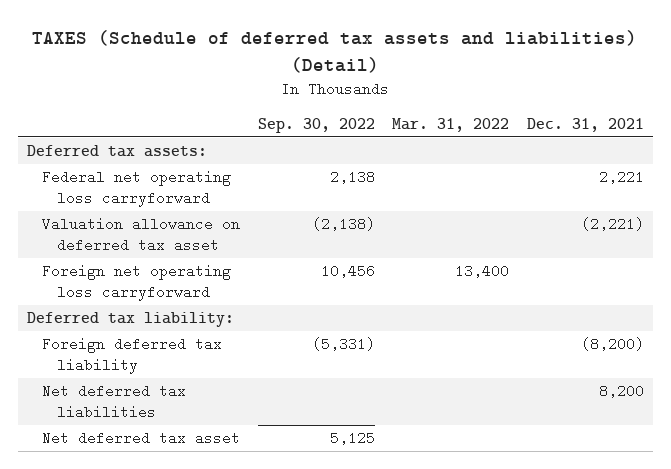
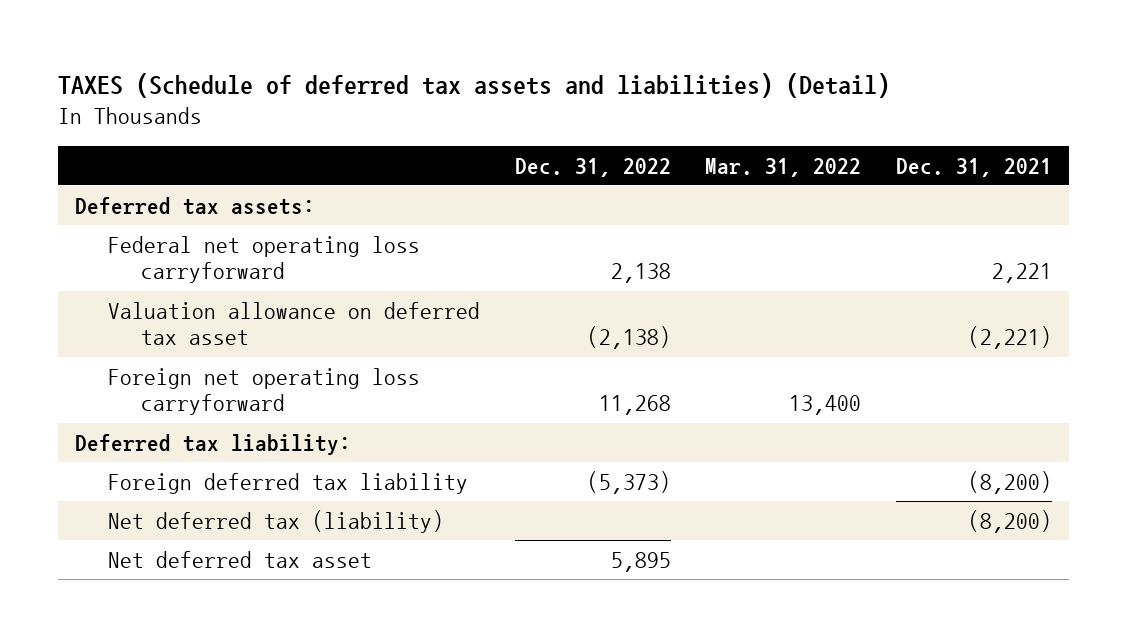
- | Sep. 30, 2022 | Mar. 31, 2022 | Dec. 31, 2021
+ | Dec. 31, 2022 | Mar. 31, 2022 | Dec. 31, 2021
- Net deferred tax liabilities | | | 8,200
+ Net deferred tax (liability) | | | (8,200)

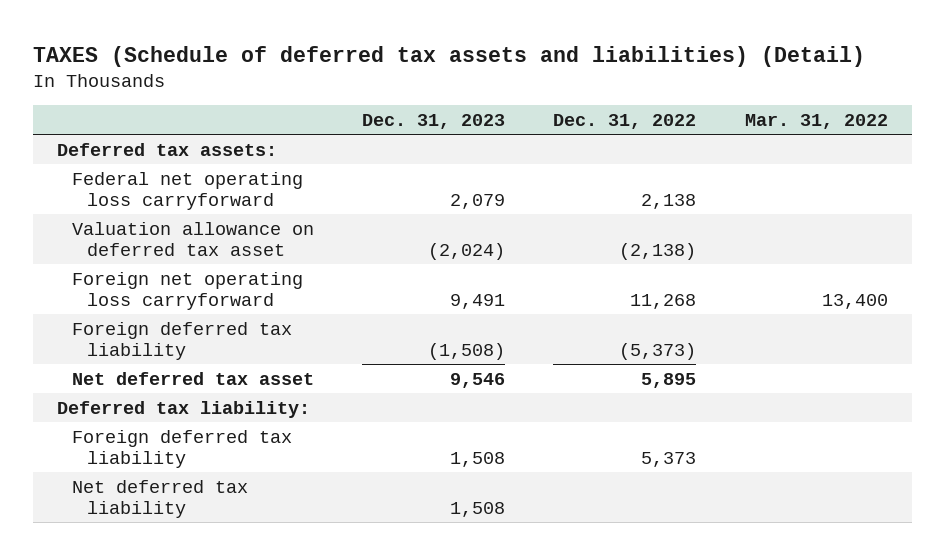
- | Dec. 31, 2022 | Mar. 31, 2022 | Dec. 31, 2021
+ | Dec. 31, 2023 | Dec. 31, 2022 | Mar. 31, 2022
- Net deferred tax (liability) | | | (8,200)
moved down: Deferred tax liability:
+ Foreign deferred tax liability | 1,508 | 5,373 |
+ Net deferred tax liability | 1,508 | |

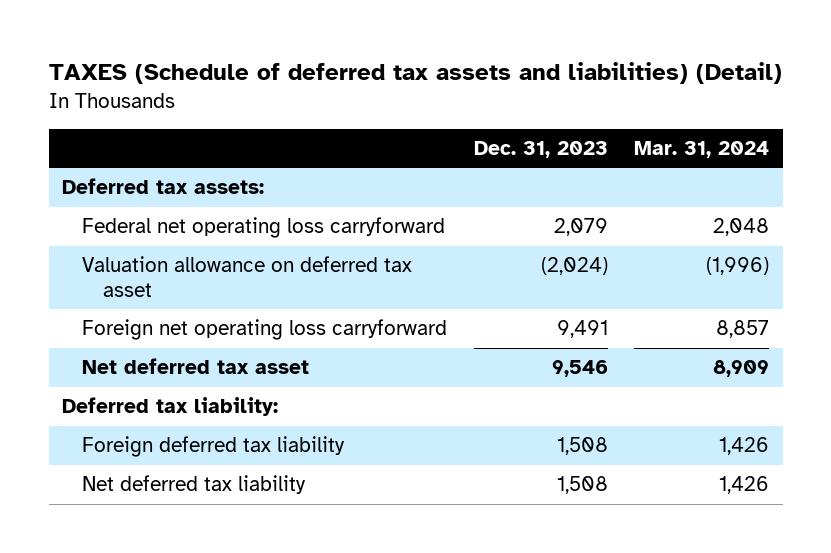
- | Dec. 31, 2023 | Dec. 31, 2022 | Mar. 31, 2022
+ | Dec. 31, 2023 | Mar. 31, 2024
- Foreign deferred tax liability | (1,508) | (5,373) |

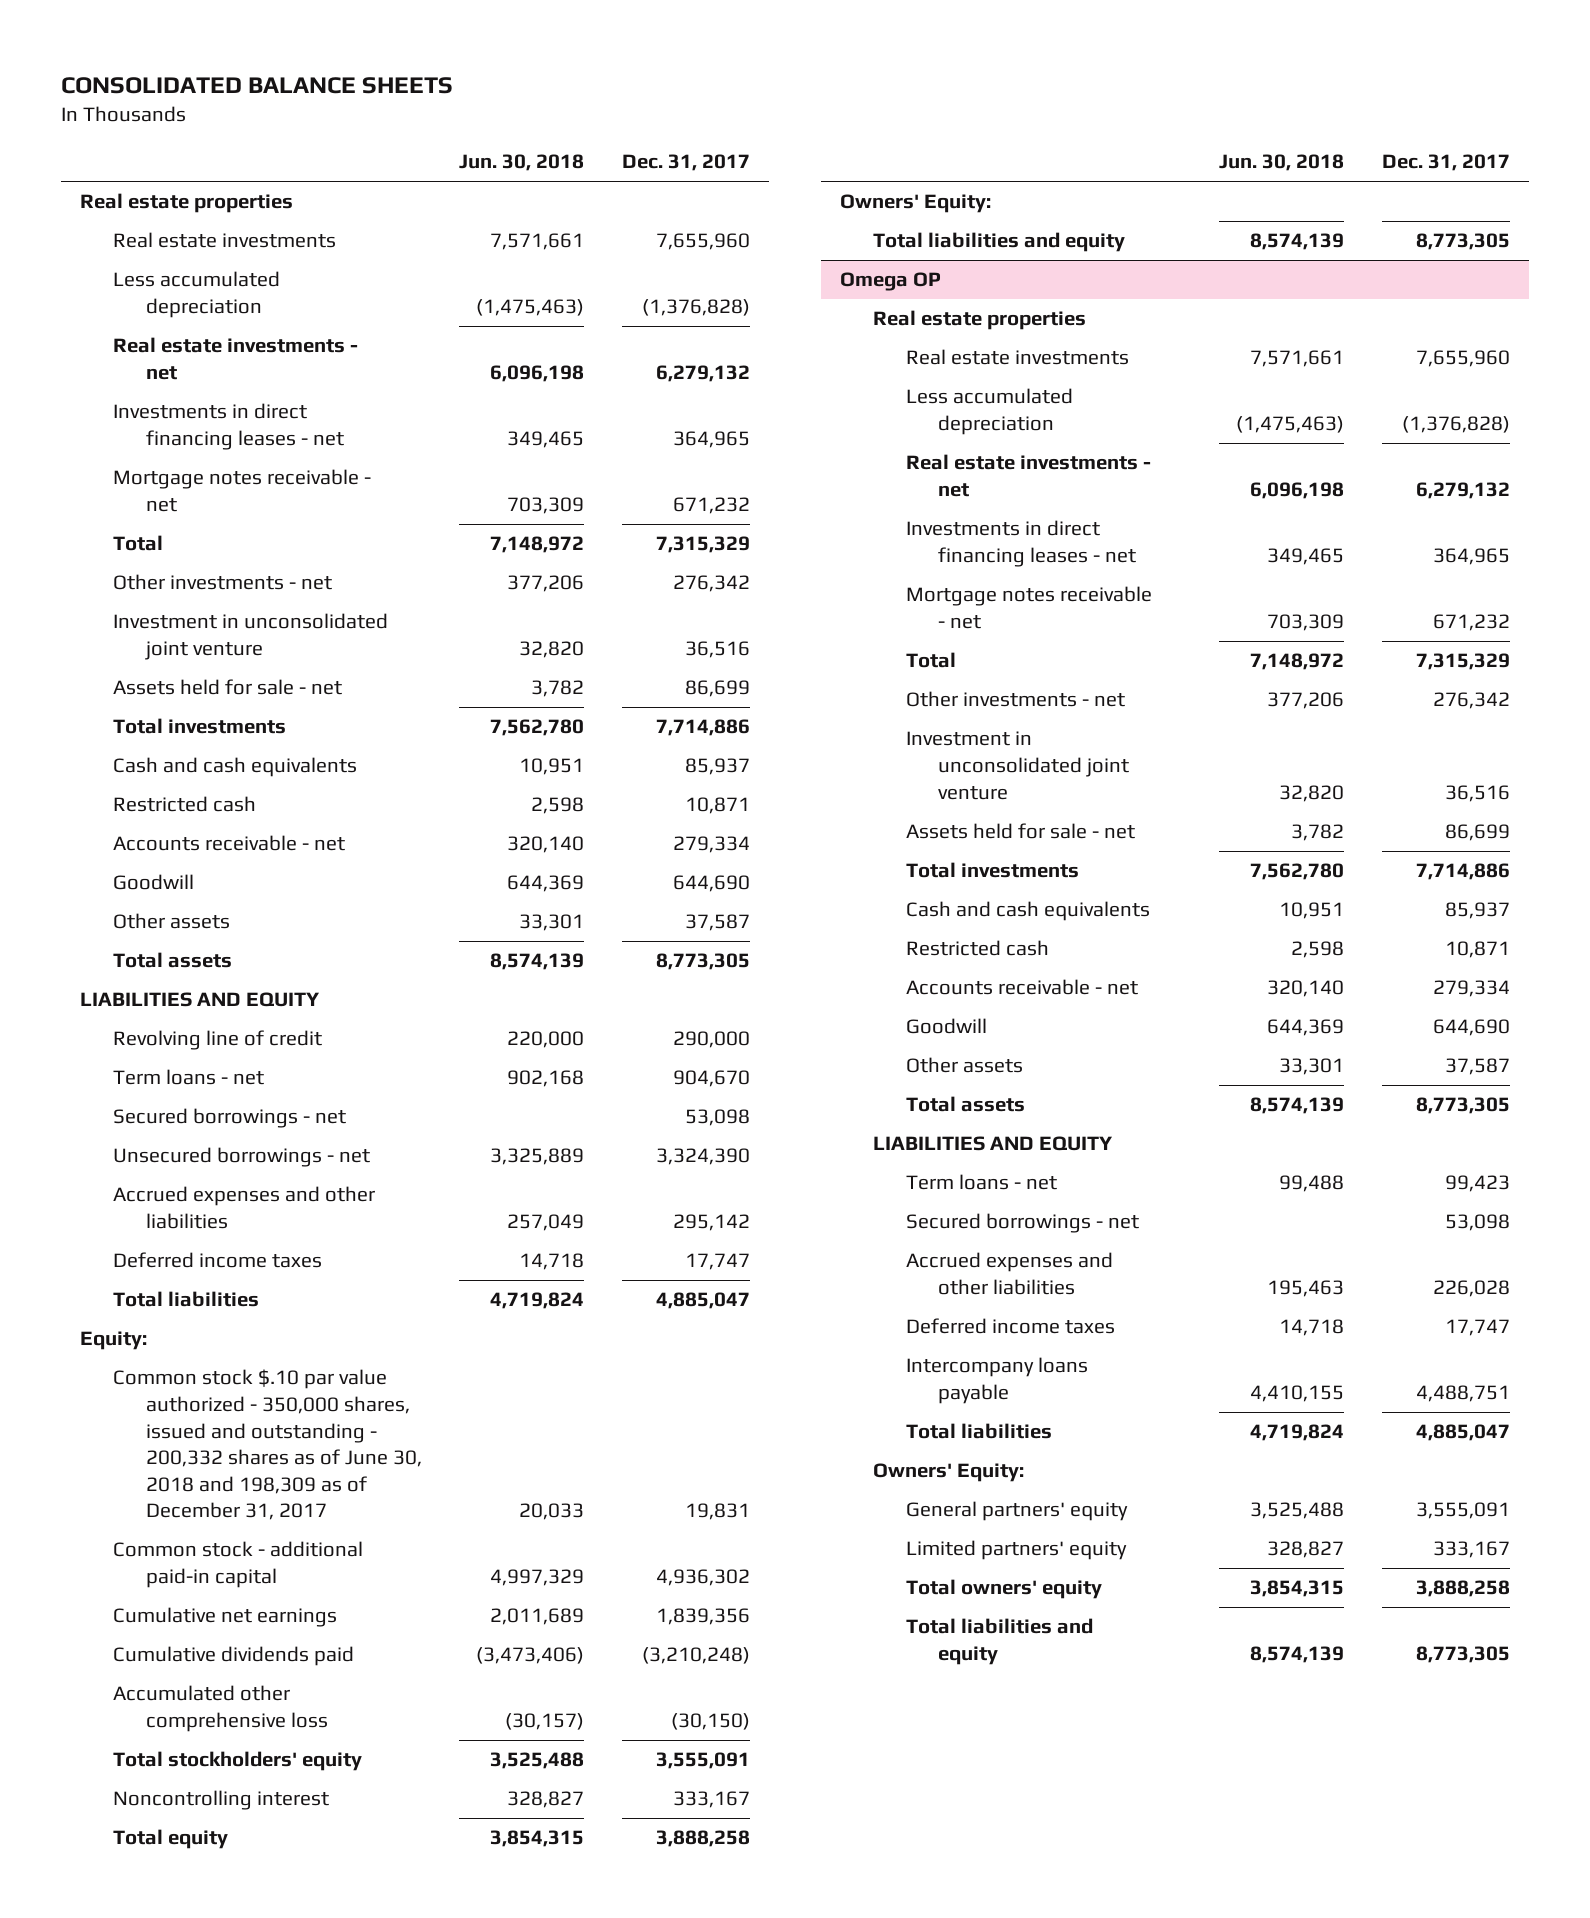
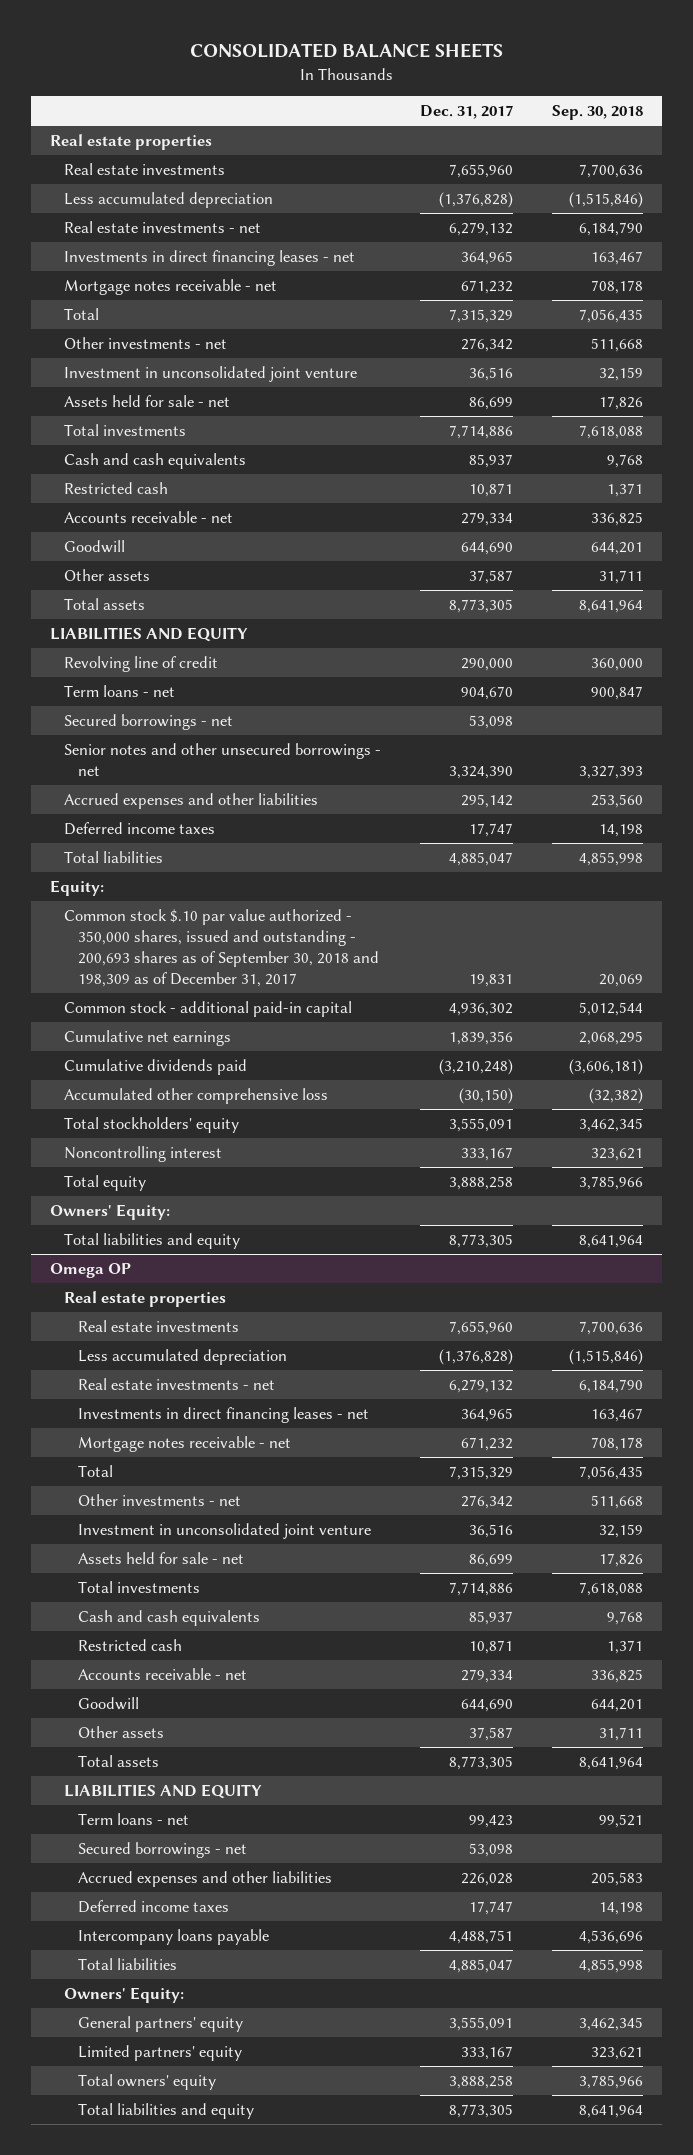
- | Jun. 30, 2018 | Dec. 31, 2017
+ | Dec. 31, 2017 | Sep. 30, 2018
- Unsecured borrowings - net | 3,325,889 | 3,324,390
+ Senior notes and other unsecured borrowings - net | 3,324,390 | 3,327,393
- Common stock $.10 par value authorized - 350,000 shares, issued and outstanding - 200,332 shares as of June 30, 2018 and 198,309 as of December 31, 2017 | 20,033 | 19,831
+ Common stock $.10 par value authorized - 350,000 shares, issued and outstanding - 200,693 shares as of September 30, 2018 and 198,309 as of December 31, 2017 | 19,831 | 20,069

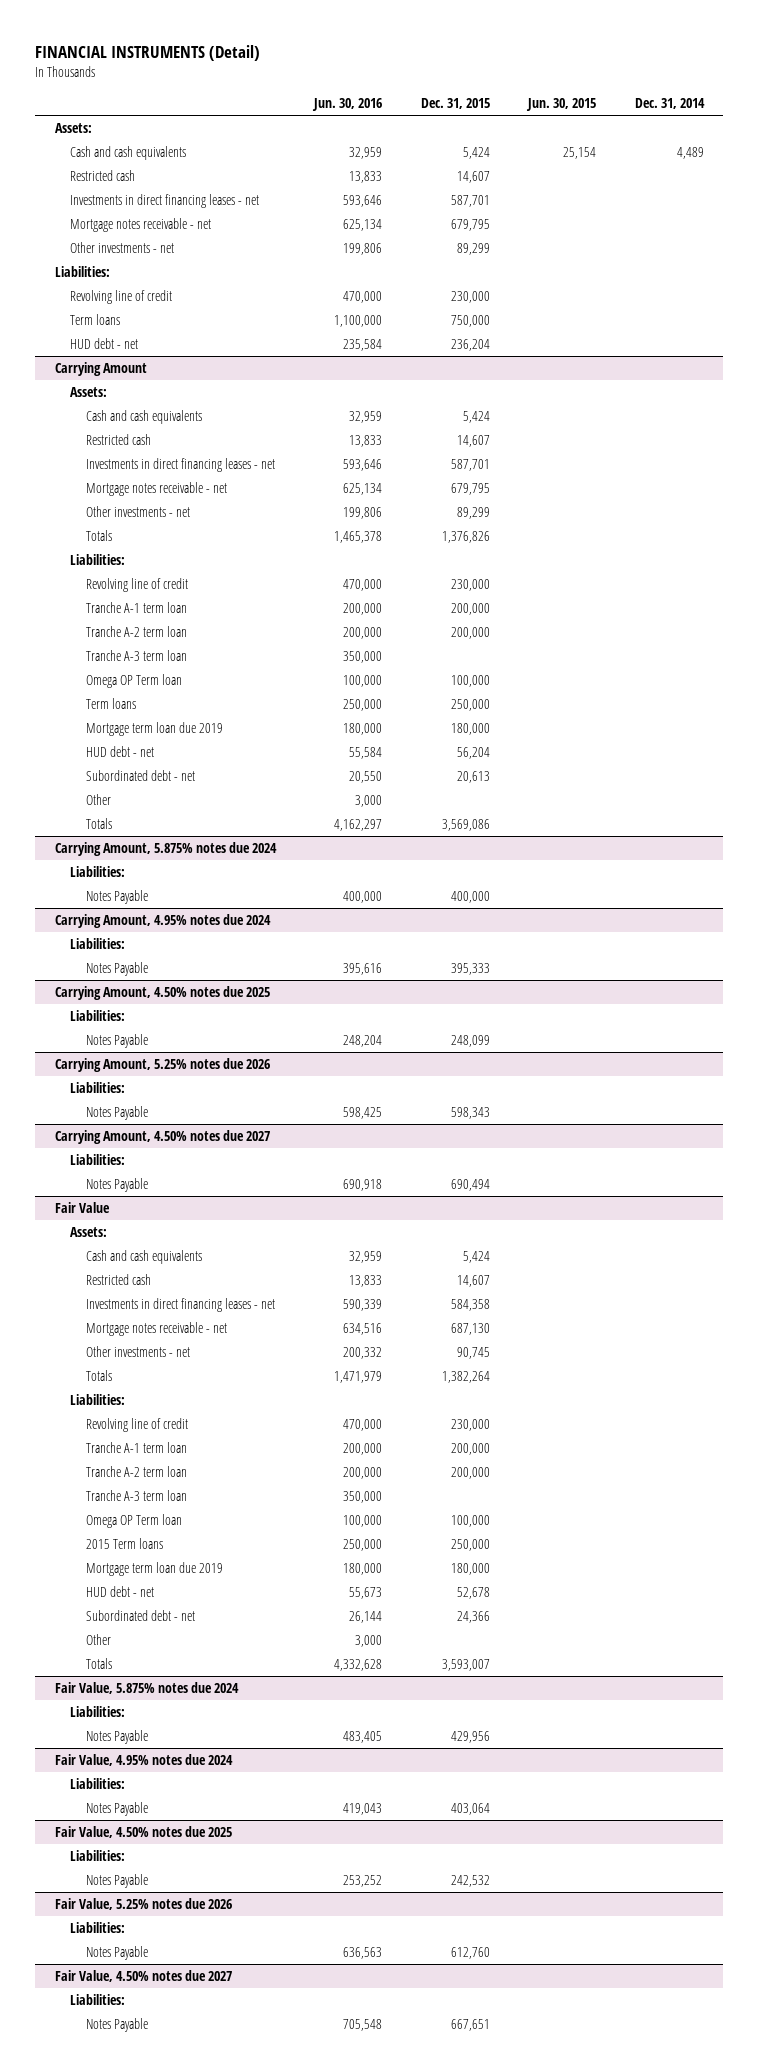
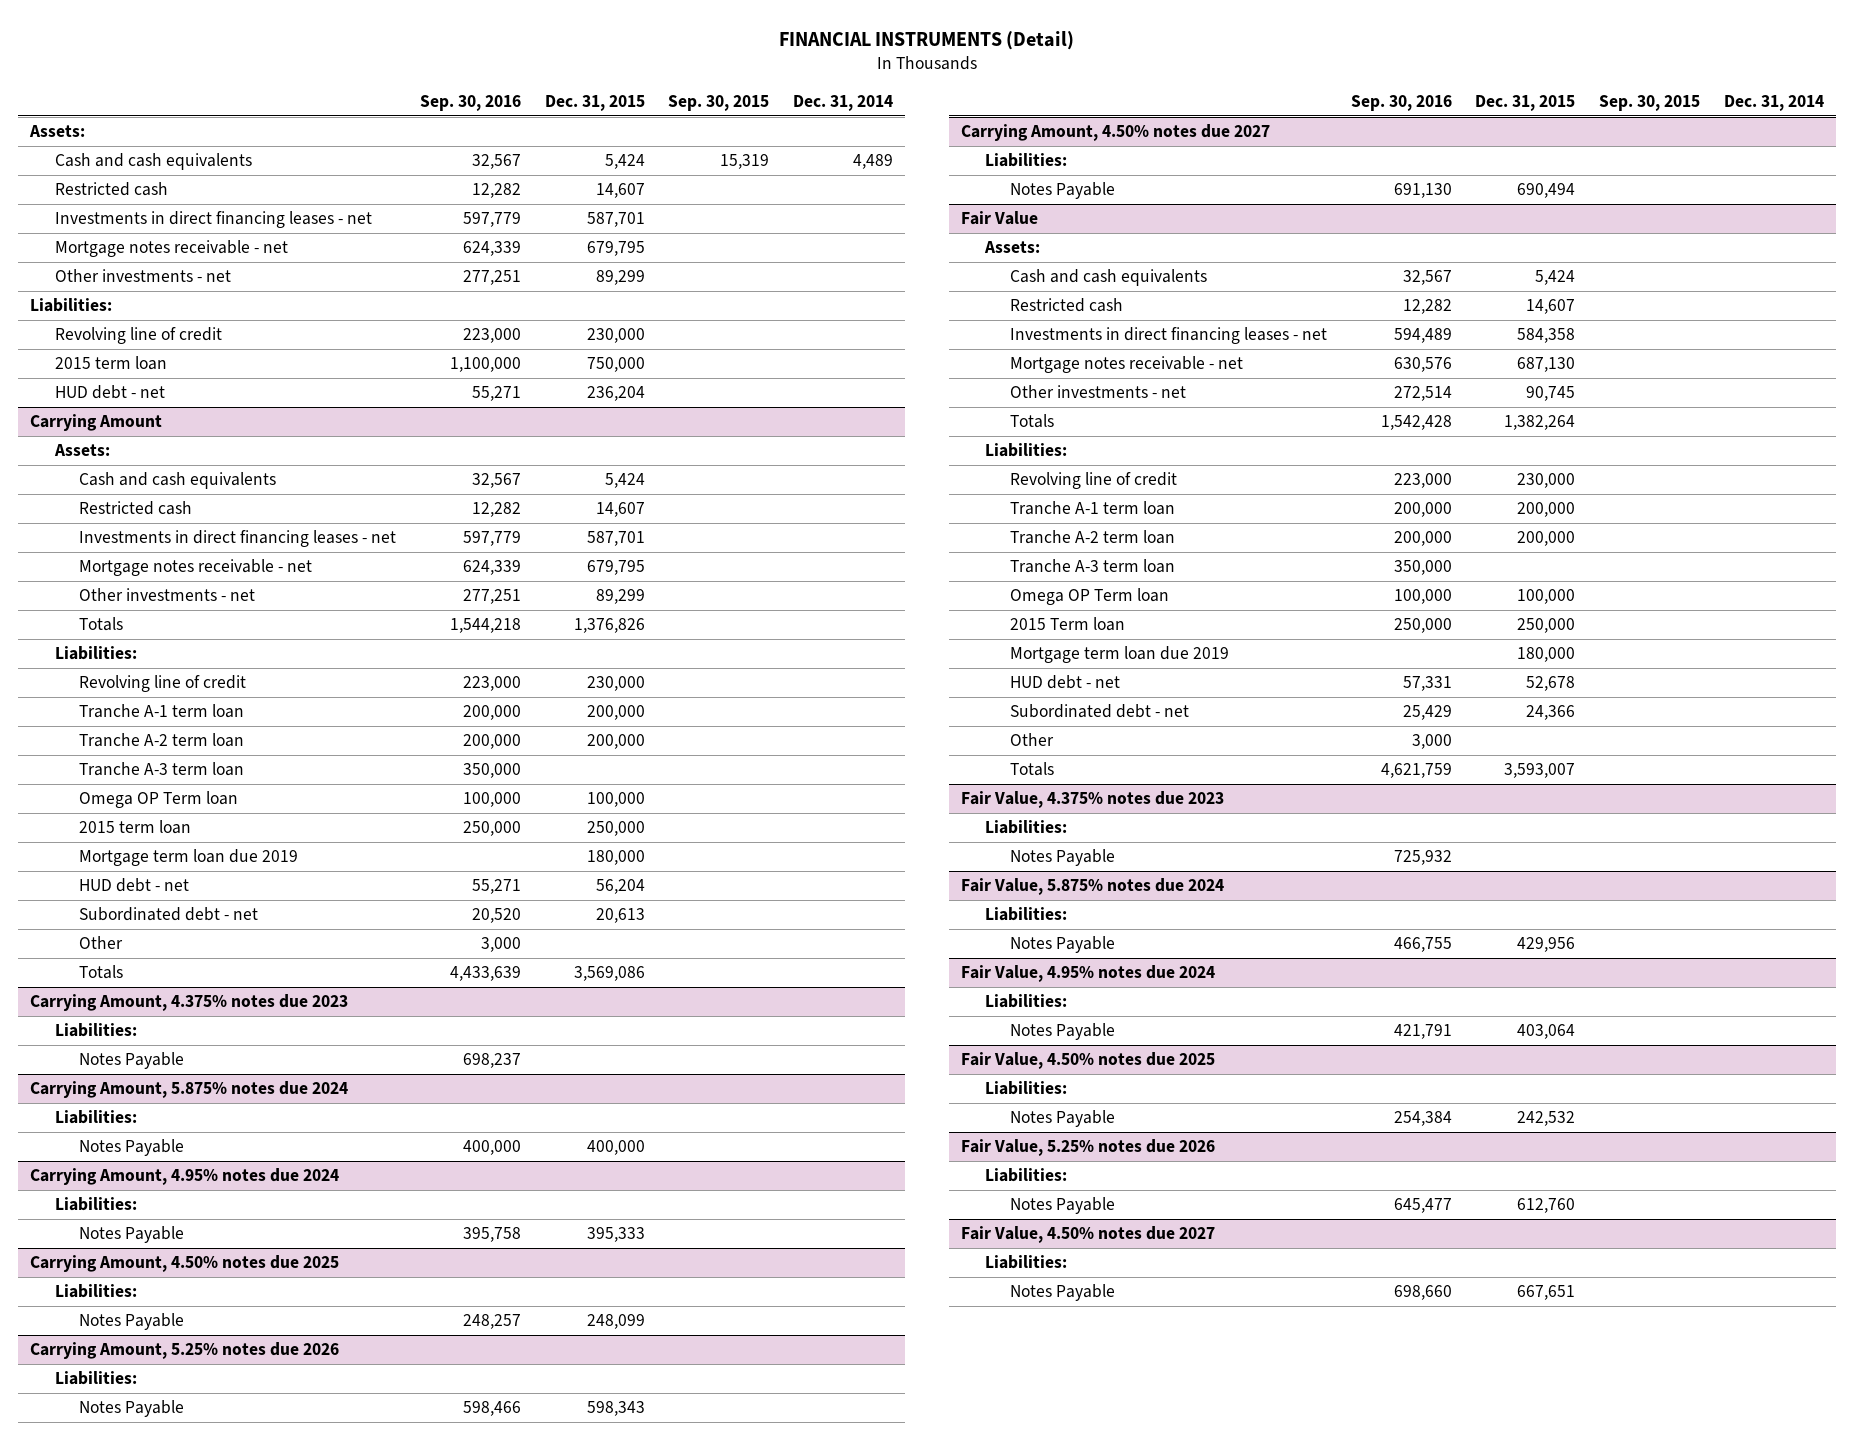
- | Jun. 30, 2016 | Dec. 31, 2015 | Jun. 30, 2015 | Dec. 31, 2014
+ | Sep. 30, 2016 | Dec. 31, 2015 | Sep. 30, 2015 | Dec. 31, 2014
- Term loans | 1,100,000 | 750,000 | |
+ 2015 term loan | 1,100,000 | 750,000 | |
@ Carrying Amount
- Term loans | 250,000 | 250,000 | |
+ 2015 term loan | 250,000 | 250,000 | |
+ Carrying Amount, 4.375% notes due 2023
+ Liabilities:
+ Notes Payable | 698,237 | | |
@ Fair Value
- 2015 Term loans | 250,000 | 250,000 | |
+ 2015 Term loan | 250,000 | 250,000 | |
+ Fair Value, 4.375% notes due 2023
+ Liabilities:
+ Notes Payable | 725,932 | | |

